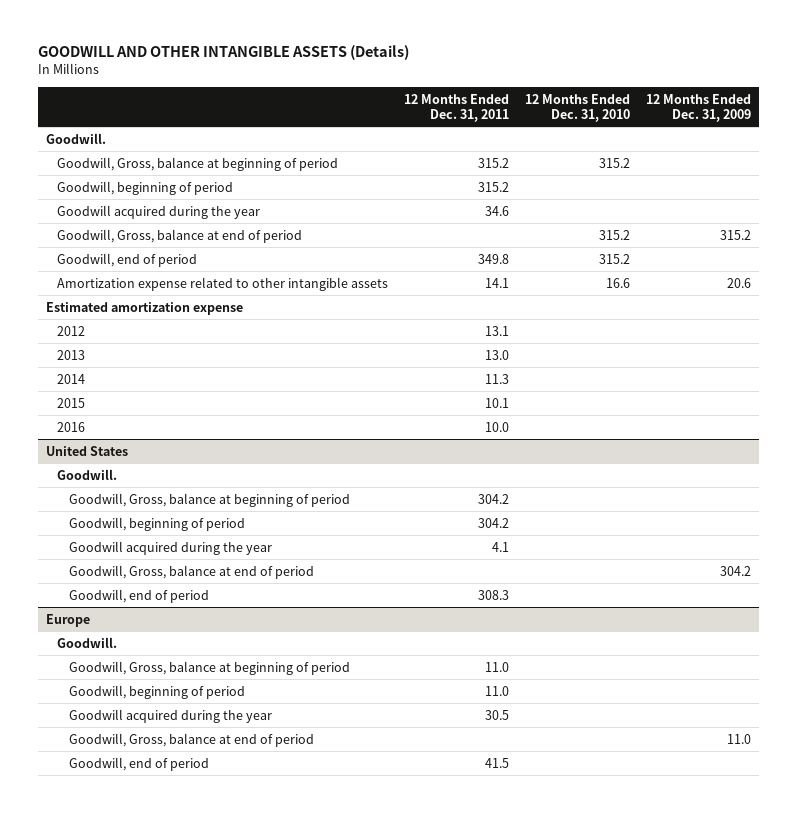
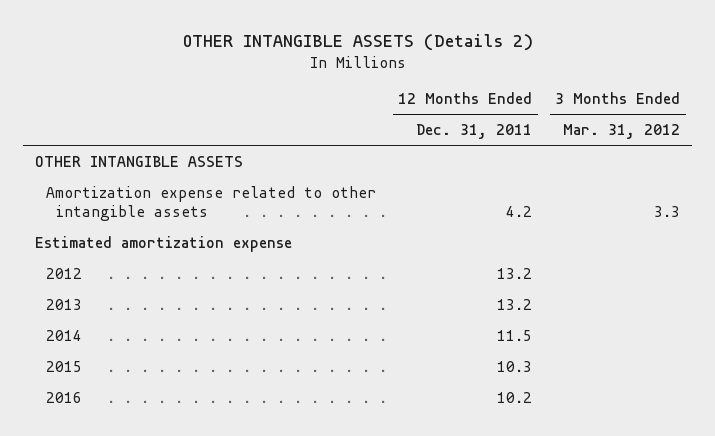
- GOODWILL AND OTHER INTANGIBLE ASSETS (Details)
+ OTHER INTANGIBLE ASSETS (Details 2)
- | 12 Months Ended Dec. 31, 2011 | 12 Months Ended Dec. 31, 2010 | 12 Months Ended Dec. 31, 2009
+ | 12 Months Ended Dec. 31, 2011 | 3 Months Ended Mar. 31, 2012
- Goodwill.
- Goodwill, Gross, balance at beginning of period | 315.2 | 315.2 |
- Goodwill, beginning of period | 315.2 | |
- Goodwill acquired during the year | 34.6 | |
- Goodwill, Gross, balance at end of period | | 315.2 | 315.2
- Goodwill, end of period | 349.8 | 315.2 |
- Amortization expense related to other intangible assets | 14.1 | 16.6 | 20.6
+ OTHER INTANGIBLE ASSETS
+ Amortization expense related to other intangible assets | 4.2 | 3.3
- 2012 | 13.1 | |
- 2013 | 13.0 | |
- 2014 | 11.3 | |
- 2015 | 10.1 | |
- 2016 | 10.0 | |
- United States
- Goodwill.
- Goodwill, Gross, balance at beginning of period | 304.2 | |
- Goodwill, beginning of period | 304.2 | |
- Goodwill acquired during the year | 4.1 | |
- Goodwill, Gross, balance at end of period | | | 304.2
- Goodwill, end of period | 308.3 | |
- Europe
- Goodwill.
- Goodwill, Gross, balance at beginning of period | 11.0 | |
- Goodwill, beginning of period | 11.0 | |
- Goodwill acquired during the year | 30.5 | |
- Goodwill, Gross, balance at end of period | | | 11.0
- Goodwill, end of period | 41.5 | |
+ 2012 | 13.2 |
+ 2013 | 13.2 |
+ 2014 | 11.5 |
+ 2015 | 10.3 |
+ 2016 | 10.2 |

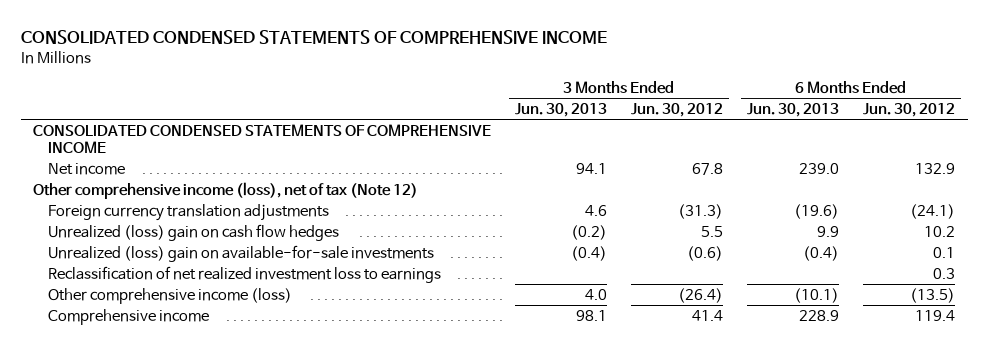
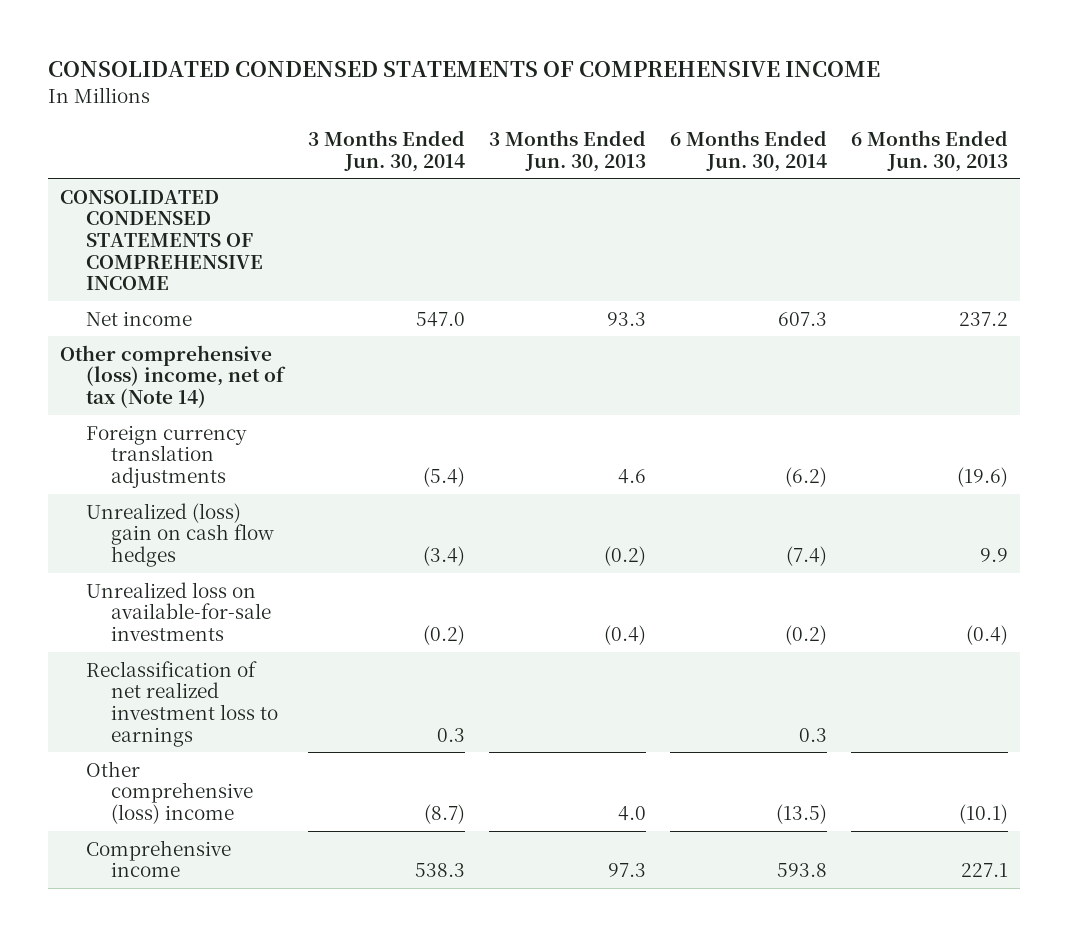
- | 3 Months Ended Jun. 30, 2013 | 3 Months Ended Jun. 30, 2012 | 6 Months Ended Jun. 30, 2013 | 6 Months Ended Jun. 30, 2012
+ | 3 Months Ended Jun. 30, 2014 | 3 Months Ended Jun. 30, 2013 | 6 Months Ended Jun. 30, 2014 | 6 Months Ended Jun. 30, 2013
- Net income | 94.1 | 67.8 | 239.0 | 132.9
- Other comprehensive income (loss), net of tax (Note 12)
+ Net income | 547.0 | 93.3 | 607.3 | 237.2
+ Other comprehensive (loss) income, net of tax (Note 14)
- Unrealized (loss) gain on available-for-sale investments | (0.4) | (0.6) | (0.4) | 0.1
+ Unrealized loss on available-for-sale investments | (0.2) | (0.4) | (0.2) | (0.4)
- Other comprehensive income (loss) | 4.0 | (26.4) | (10.1) | (13.5)
- Comprehensive income | 98.1 | 41.4 | 228.9 | 119.4
+ Other comprehensive (loss) income | (8.7) | 4.0 | (13.5) | (10.1)
+ Comprehensive income | 538.3 | 97.3 | 593.8 | 227.1

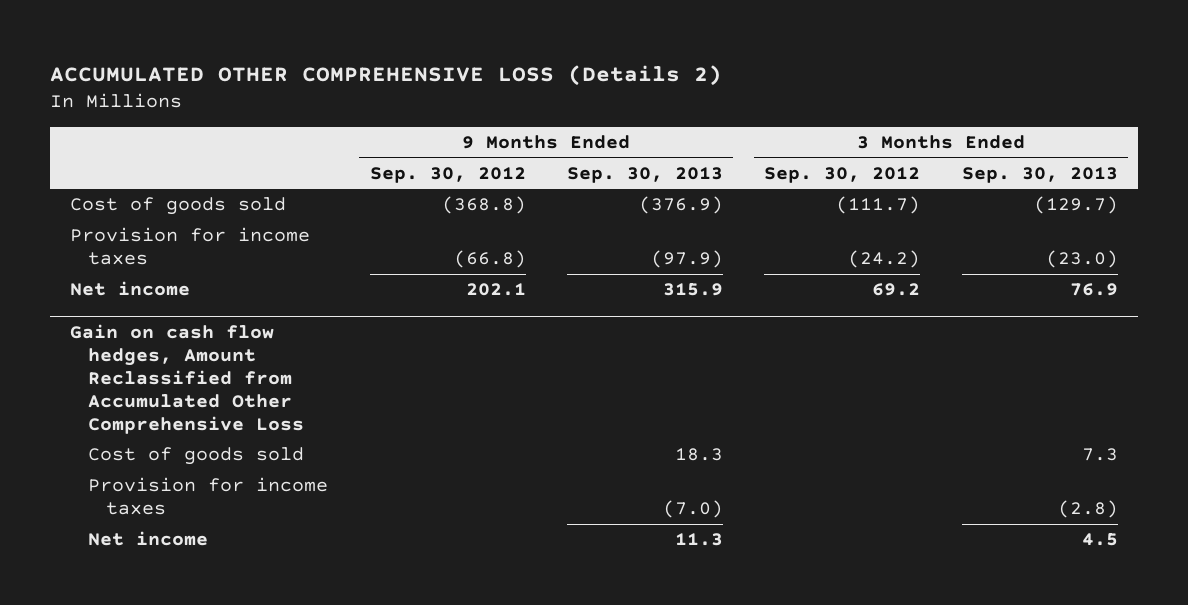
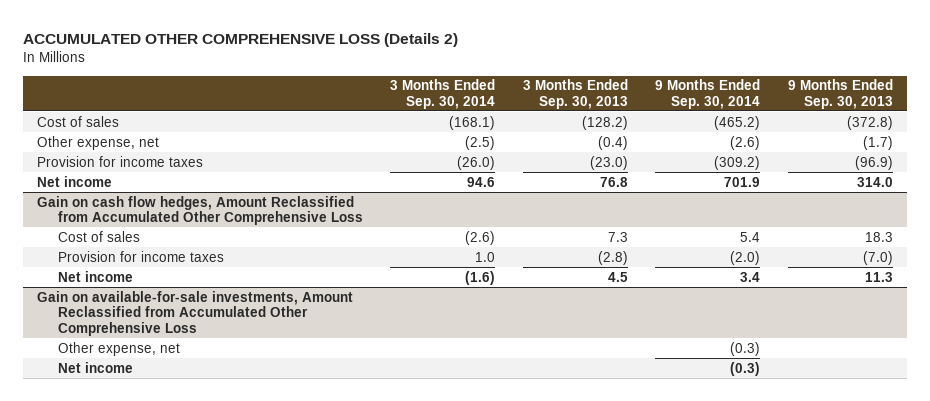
- | 9 Months Ended Sep. 30, 2012 | 9 Months Ended Sep. 30, 2013 | 3 Months Ended Sep. 30, 2012 | 3 Months Ended Sep. 30, 2013
+ | 3 Months Ended Sep. 30, 2014 | 3 Months Ended Sep. 30, 2013 | 9 Months Ended Sep. 30, 2014 | 9 Months Ended Sep. 30, 2013
- Cost of goods sold | (368.8) | (376.9) | (111.7) | (129.7)
- Provision for income taxes | (66.8) | (97.9) | (24.2) | (23.0)
- Net income | 202.1 | 315.9 | 69.2 | 76.9
+ Cost of sales | (168.1) | (128.2) | (465.2) | (372.8)
+ Other expense, net | (2.5) | (0.4) | (2.6) | (1.7)
+ Provision for income taxes | (26.0) | (23.0) | (309.2) | (96.9)
+ Net income | 94.6 | 76.8 | 701.9 | 314.0
@ Gain on cash flow hedges, Amount Reclassified from Accumulated Other Comprehensive Loss
- Cost of goods sold | | 18.3 | | 7.3
+ Cost of sales | (2.6) | 7.3 | 5.4 | 18.3
+ Gain on available-for-sale investments, Amount Reclassified from Accumulated Other Comprehensive Loss
+ Other expense, net | | | (0.3) |
+ Net income | | | (0.3) |

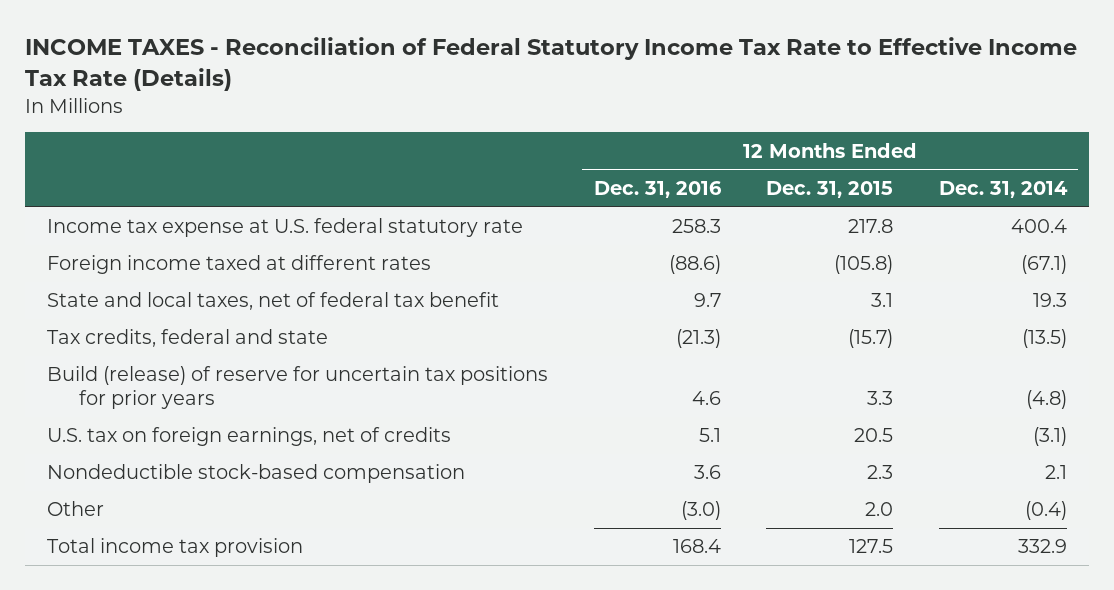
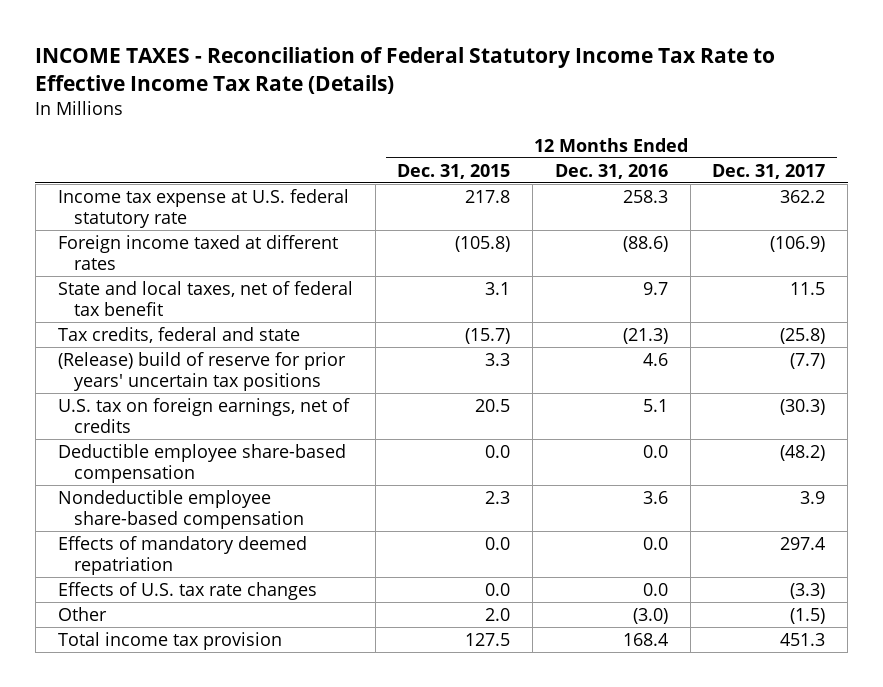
- | 12 Months Ended Dec. 31, 2016 | 12 Months Ended Dec. 31, 2015 | 12 Months Ended Dec. 31, 2014
+ | 12 Months Ended Dec. 31, 2015 | 12 Months Ended Dec. 31, 2016 | 12 Months Ended Dec. 31, 2017
- Build (release) of reserve for uncertain tax positions for prior years | 4.6 | 3.3 | (4.8)
+ (Release) build of reserve for prior years' uncertain tax positions | 3.3 | 4.6 | (7.7)
- Nondeductible stock-based compensation | 3.6 | 2.3 | 2.1
+ Deductible employee share-based compensation | 0.0 | 0.0 | (48.2)
+ Nondeductible employee share-based compensation | 2.3 | 3.6 | 3.9
+ Effects of mandatory deemed repatriation | 0.0 | 0.0 | 297.4
+ Effects of U.S. tax rate changes | 0.0 | 0.0 | (3.3)

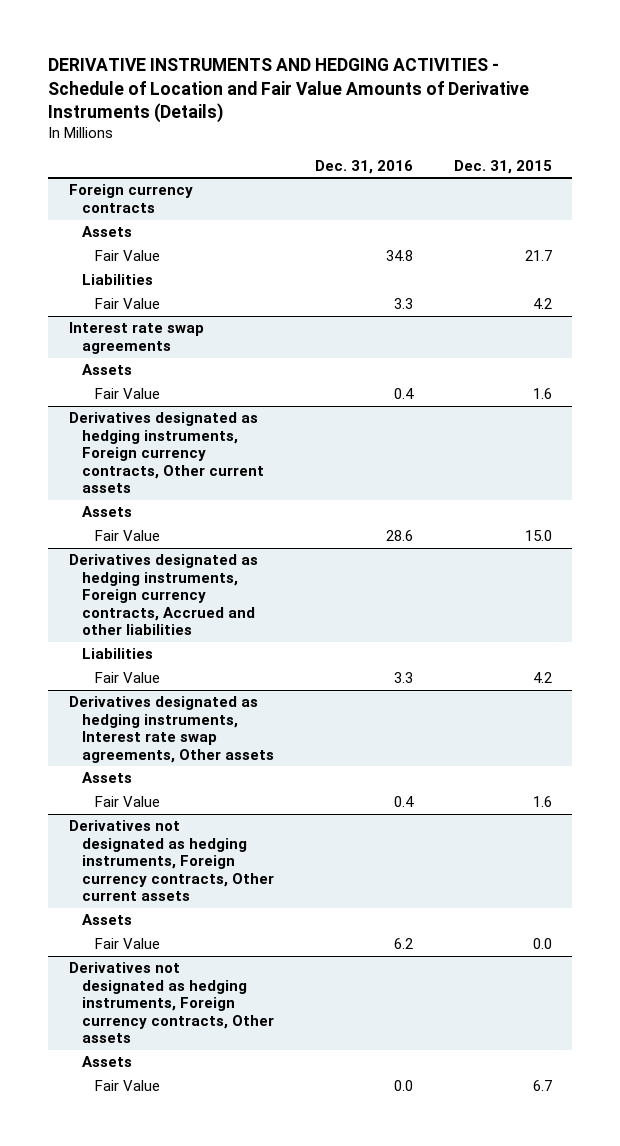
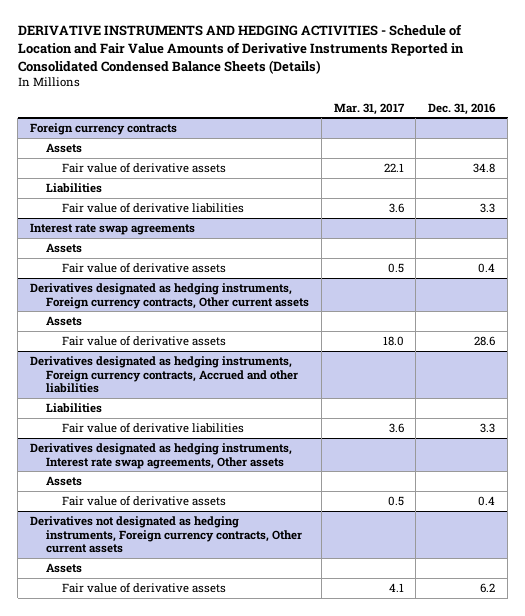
- DERIVATIVE INSTRUMENTS AND HEDGING ACTIVITIES - Schedule of Location and Fair Value Amounts of Derivative Instruments (Details)
+ DERIVATIVE INSTRUMENTS AND HEDGING ACTIVITIES - Schedule of Location and Fair Value Amounts of Derivative Instruments Reported in Consolidated Condensed Balance Sheets (Details)
- | Dec. 31, 2016 | Dec. 31, 2015
+ | Mar. 31, 2017 | Dec. 31, 2016
@ Foreign currency contracts
- Fair Value | 34.8 | 21.7
+ Fair value of derivative assets | 22.1 | 34.8
- Fair Value | 3.3 | 4.2
+ Fair value of derivative liabilities | 3.6 | 3.3
@ Interest rate swap agreements
- Fair Value | 0.4 | 1.6
+ Fair value of derivative assets | 0.5 | 0.4
@ Derivatives designated as hedging instruments, Foreign currency contracts, Other current assets
- Fair Value | 28.6 | 15.0
+ Fair value of derivative assets | 18.0 | 28.6
@ Derivatives designated as hedging instruments, Foreign currency contracts, Accrued and other liabilities
- Fair Value | 3.3 | 4.2
+ Fair value of derivative liabilities | 3.6 | 3.3
@ Derivatives designated as hedging instruments, Interest rate swap agreements, Other assets
- Fair Value | 0.4 | 1.6
+ Fair value of derivative assets | 0.5 | 0.4
@ Derivatives not designated as hedging instruments, Foreign currency contracts, Other current assets
- Fair Value | 6.2 | 0.0
- Derivatives not designated as hedging instruments, Foreign currency contracts, Other assets
- Assets
- Fair Value | 0.0 | 6.7
@ Derivatives not designated as hedging instruments, Foreign currency contracts, Other current assets
+ Fair value of derivative assets | 4.1 | 6.2

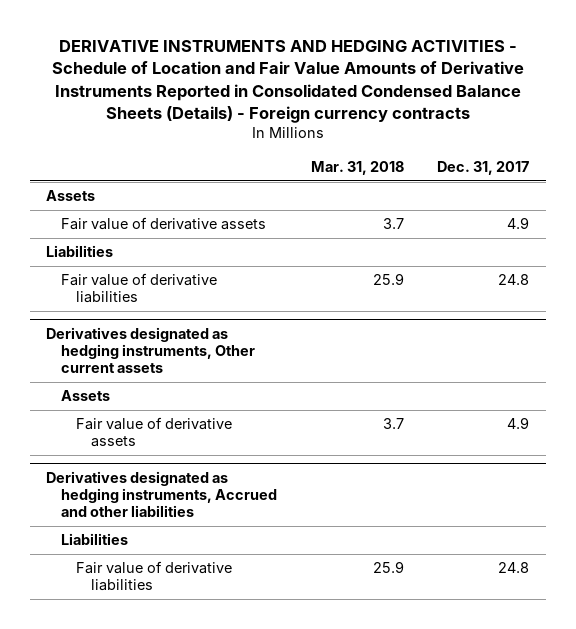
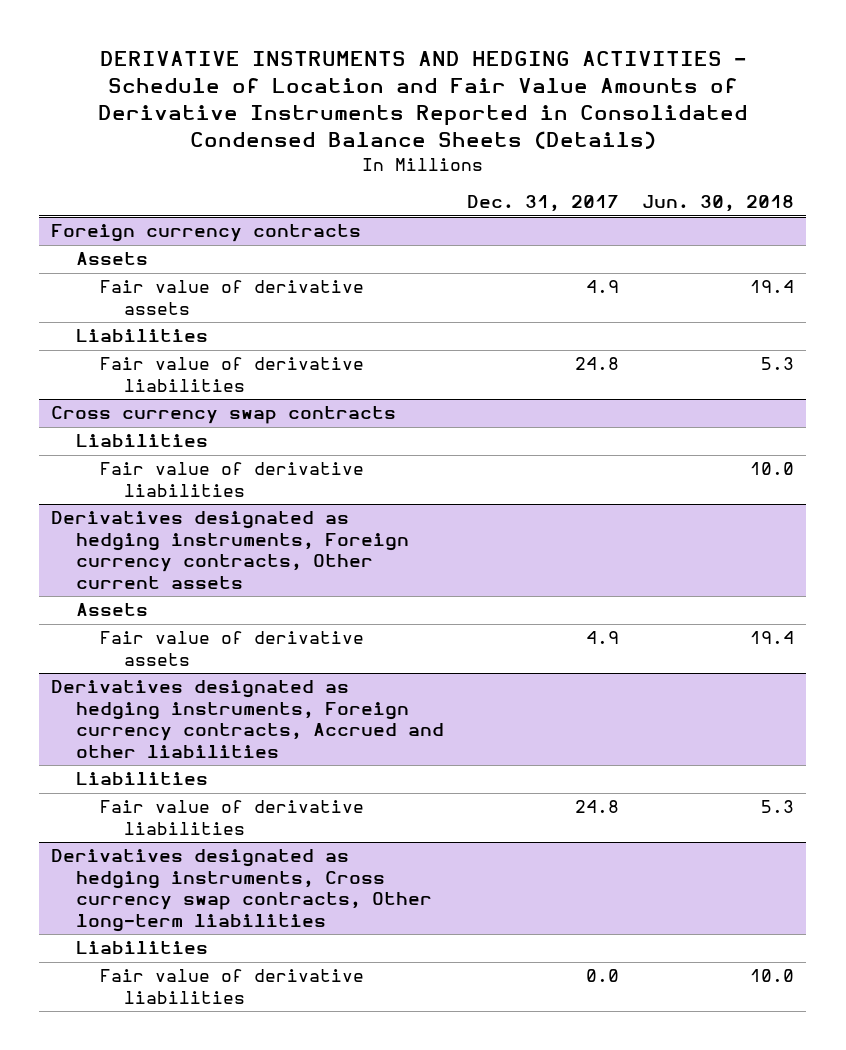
- DERIVATIVE INSTRUMENTS AND HEDGING ACTIVITIES - Schedule of Location and Fair Value Amounts of Derivative Instruments Reported in Consolidated Condensed Balance Sheets (Details) - Foreign currency contracts
+ DERIVATIVE INSTRUMENTS AND HEDGING ACTIVITIES - Schedule of Location and Fair Value Amounts of Derivative Instruments Reported in Consolidated Condensed Balance Sheets (Details)
- | Mar. 31, 2018 | Dec. 31, 2017
+ | Dec. 31, 2017 | Jun. 30, 2018
+ Foreign currency contracts
- Derivatives designated as hedging instruments, Other current assets
+ Cross currency swap contracts
+ Liabilities
+ Fair value of derivative liabilities | | 10.0
+ Derivatives designated as hedging instruments, Foreign currency contracts, Other current assets
- Derivatives designated as hedging instruments, Accrued and other liabilities
+ Derivatives designated as hedging instruments, Foreign currency contracts, Accrued and other liabilities
+ Derivatives designated as hedging instruments, Cross currency swap contracts, Other long-term liabilities
+ Liabilities
+ Fair value of derivative liabilities | 0.0 | 10.0

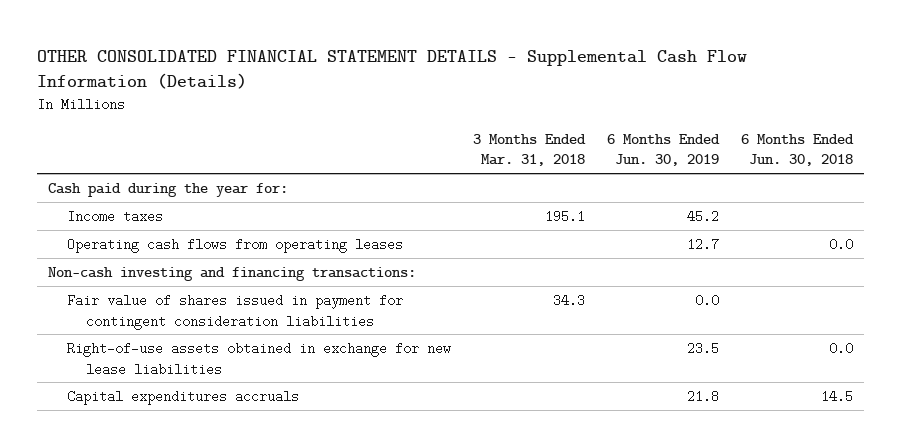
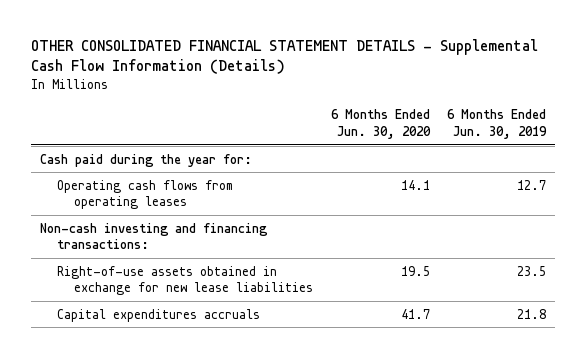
- | 3 Months Ended Mar. 31, 2018 | 6 Months Ended Jun. 30, 2019 | 6 Months Ended Jun. 30, 2018
+ | 6 Months Ended Jun. 30, 2020 | 6 Months Ended Jun. 30, 2019
- Income taxes | 195.1 | 45.2 |
- Fair value of shares issued in payment for contingent consideration liabilities | 34.3 | 0.0 |

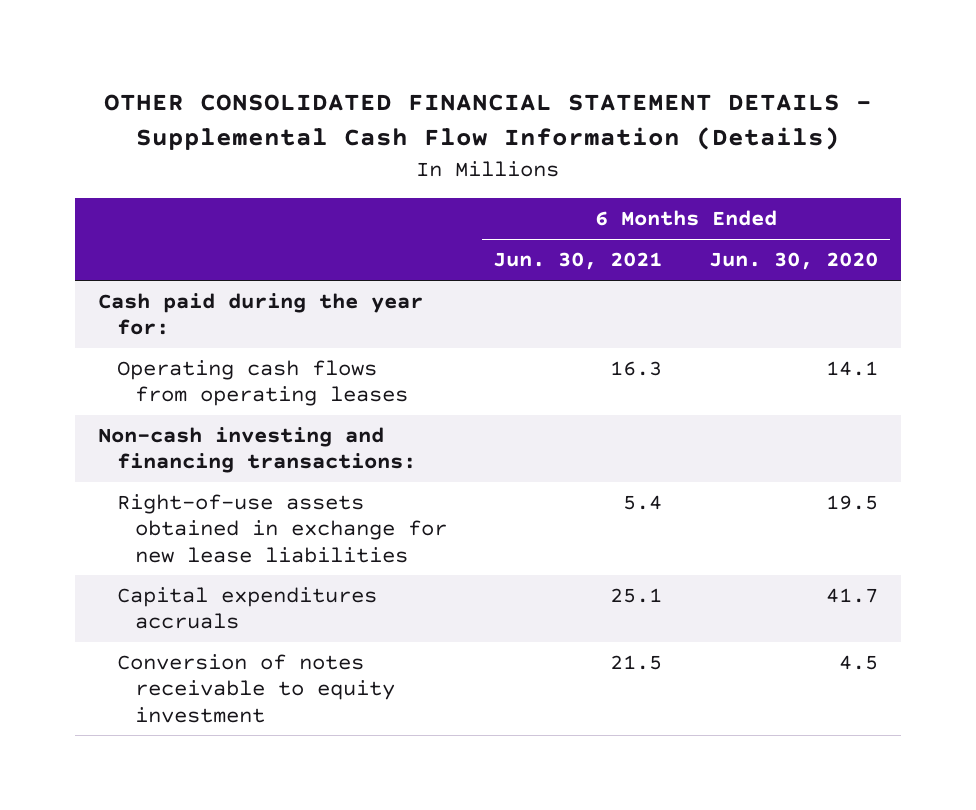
- | 6 Months Ended Jun. 30, 2020 | 6 Months Ended Jun. 30, 2019
+ | 6 Months Ended Jun. 30, 2021 | 6 Months Ended Jun. 30, 2020
+ Conversion of notes receivable to equity investment | 21.5 | 4.5

